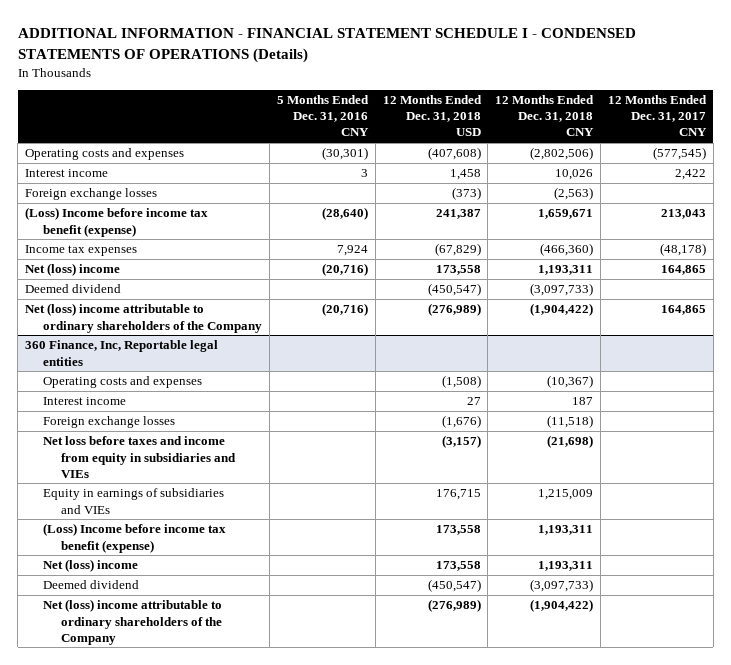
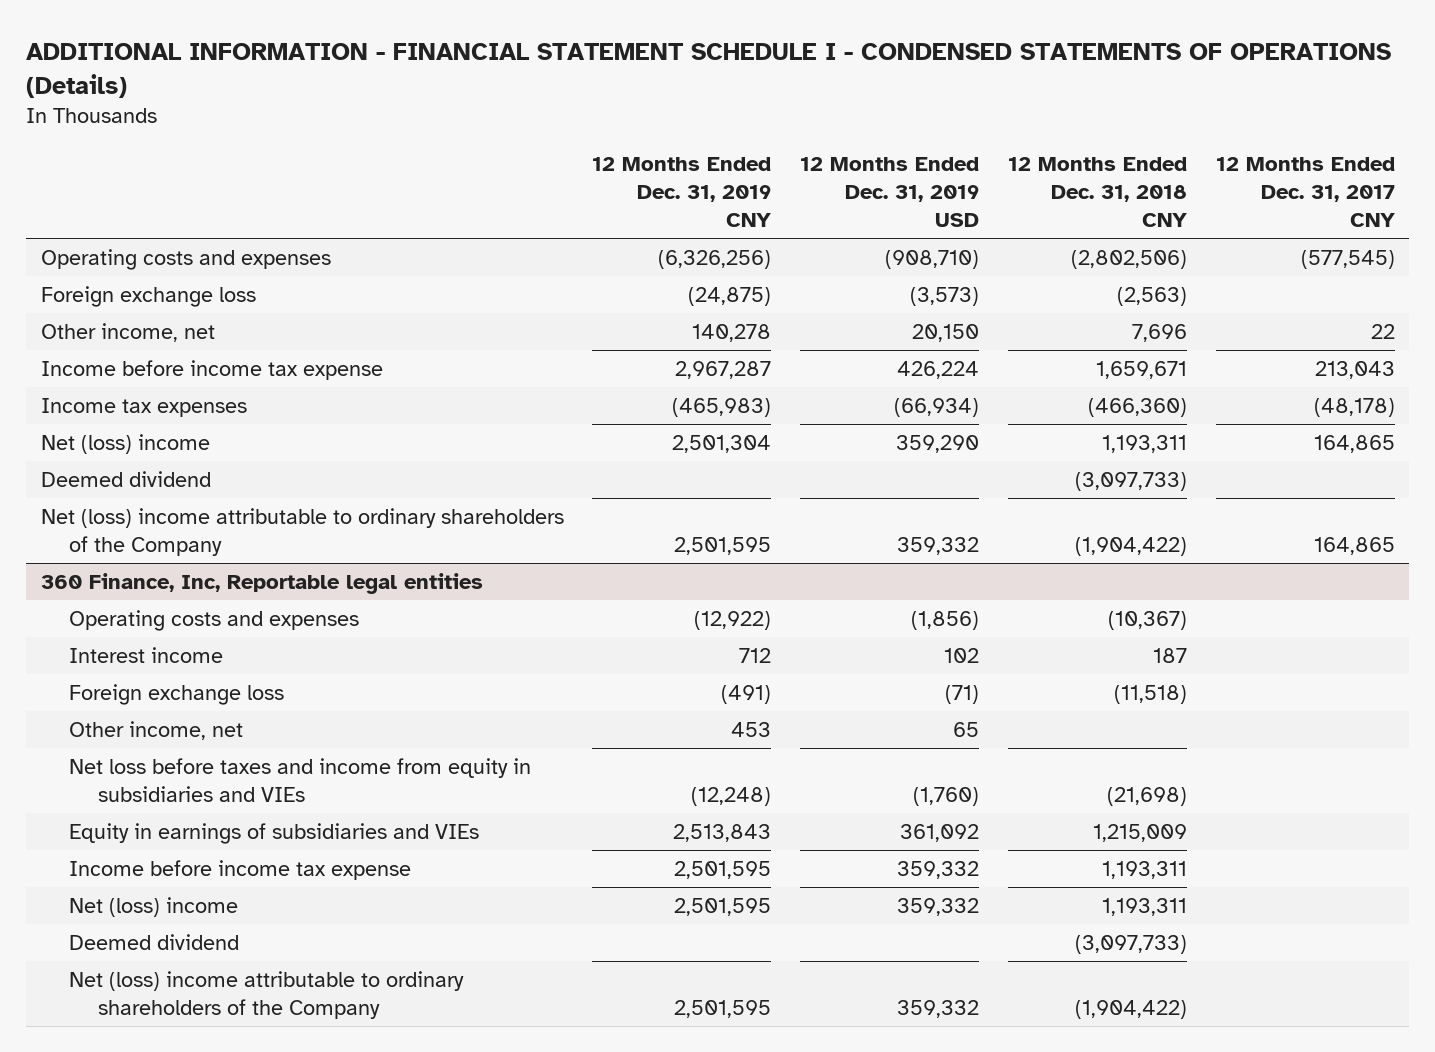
- | 5 Months Ended Dec. 31, 2016 CNY | 12 Months Ended Dec. 31, 2018 USD | 12 Months Ended Dec. 31, 2018 CNY | 12 Months Ended Dec. 31, 2017 CNY
+ | 12 Months Ended Dec. 31, 2019 CNY | 12 Months Ended Dec. 31, 2019 USD | 12 Months Ended Dec. 31, 2018 CNY | 12 Months Ended Dec. 31, 2017 CNY
- Interest income | 3 | 1,458 | 10,026 | 2,422
- Foreign exchange losses | | (373) | (2,563) |
- (Loss) Income before income tax benefit (expense) | (28,640) | 241,387 | 1,659,671 | 213,043
+ Foreign exchange loss | (24,875) | (3,573) | (2,563) |
+ Other income, net | 140,278 | 20,150 | 7,696 | 22
+ Income before income tax expense | 2,967,287 | 426,224 | 1,659,671 | 213,043
@ 360 Finance, Inc, Reportable legal entities
- Foreign exchange losses | | (1,676) | (11,518) |
+ Foreign exchange loss | (491) | (71) | (11,518) |
+ Other income, net | 453 | 65 | |
- (Loss) Income before income tax benefit (expense) | | 173,558 | 1,193,311 |
+ Income before income tax expense | 2,501,595 | 359,332 | 1,193,311 |

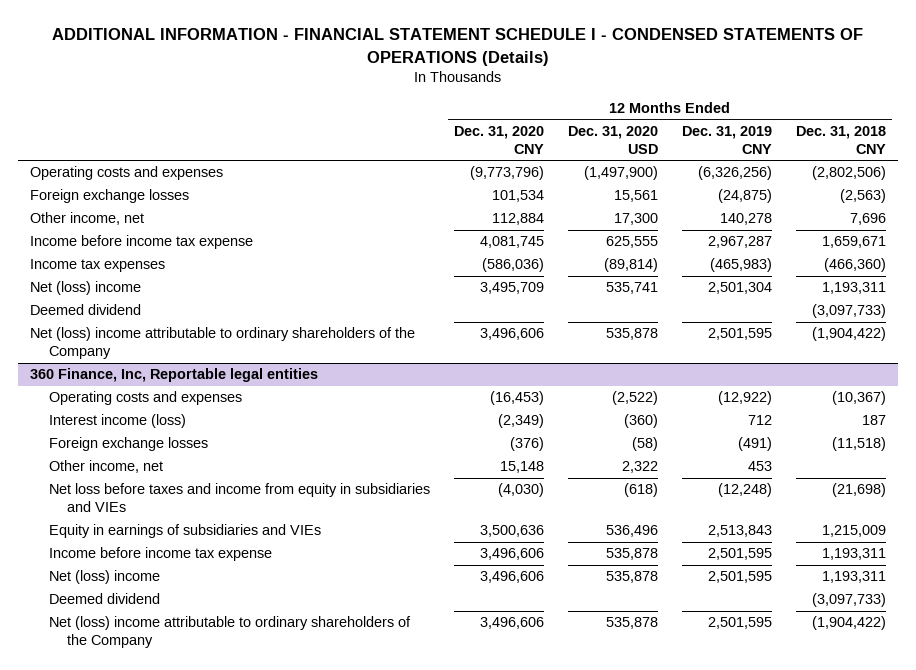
- | 12 Months Ended Dec. 31, 2019 CNY | 12 Months Ended Dec. 31, 2019 USD | 12 Months Ended Dec. 31, 2018 CNY | 12 Months Ended Dec. 31, 2017 CNY
+ | 12 Months Ended Dec. 31, 2020 CNY | 12 Months Ended Dec. 31, 2020 USD | 12 Months Ended Dec. 31, 2019 CNY | 12 Months Ended Dec. 31, 2018 CNY
- Foreign exchange loss | (24,875) | (3,573) | (2,563) |
+ Foreign exchange losses | 101,534 | 15,561 | (24,875) | (2,563)
@ 360 Finance, Inc, Reportable legal entities
- Interest income | 712 | 102 | 187 |
- Foreign exchange loss | (491) | (71) | (11,518) |
+ Interest income (loss) | (2,349) | (360) | 712 | 187
+ Foreign exchange losses | (376) | (58) | (491) | (11,518)

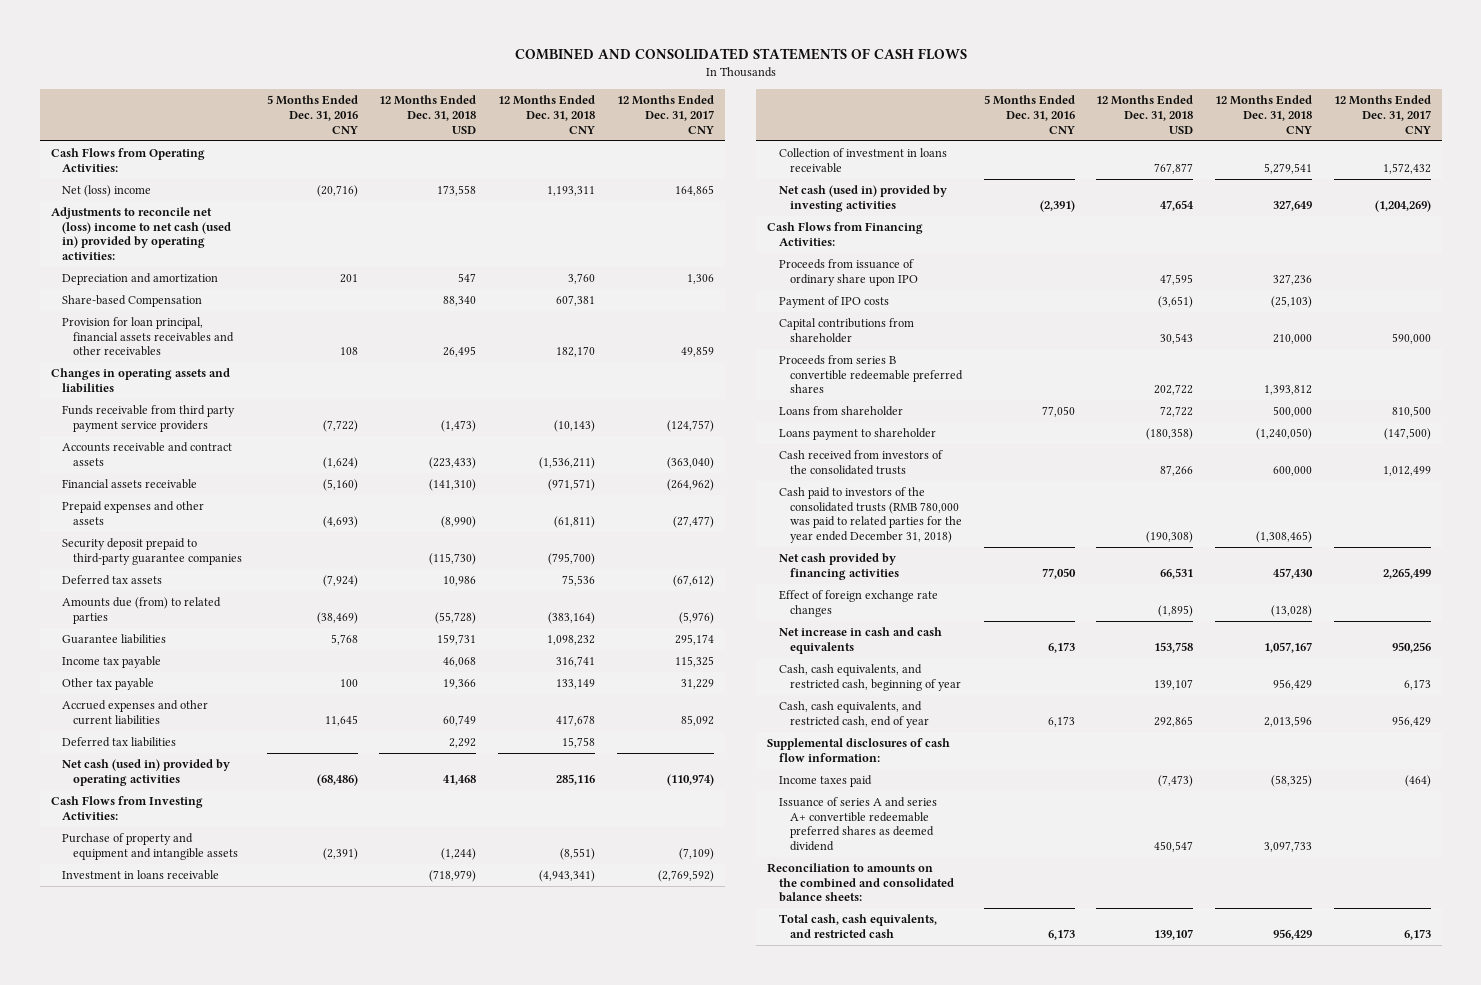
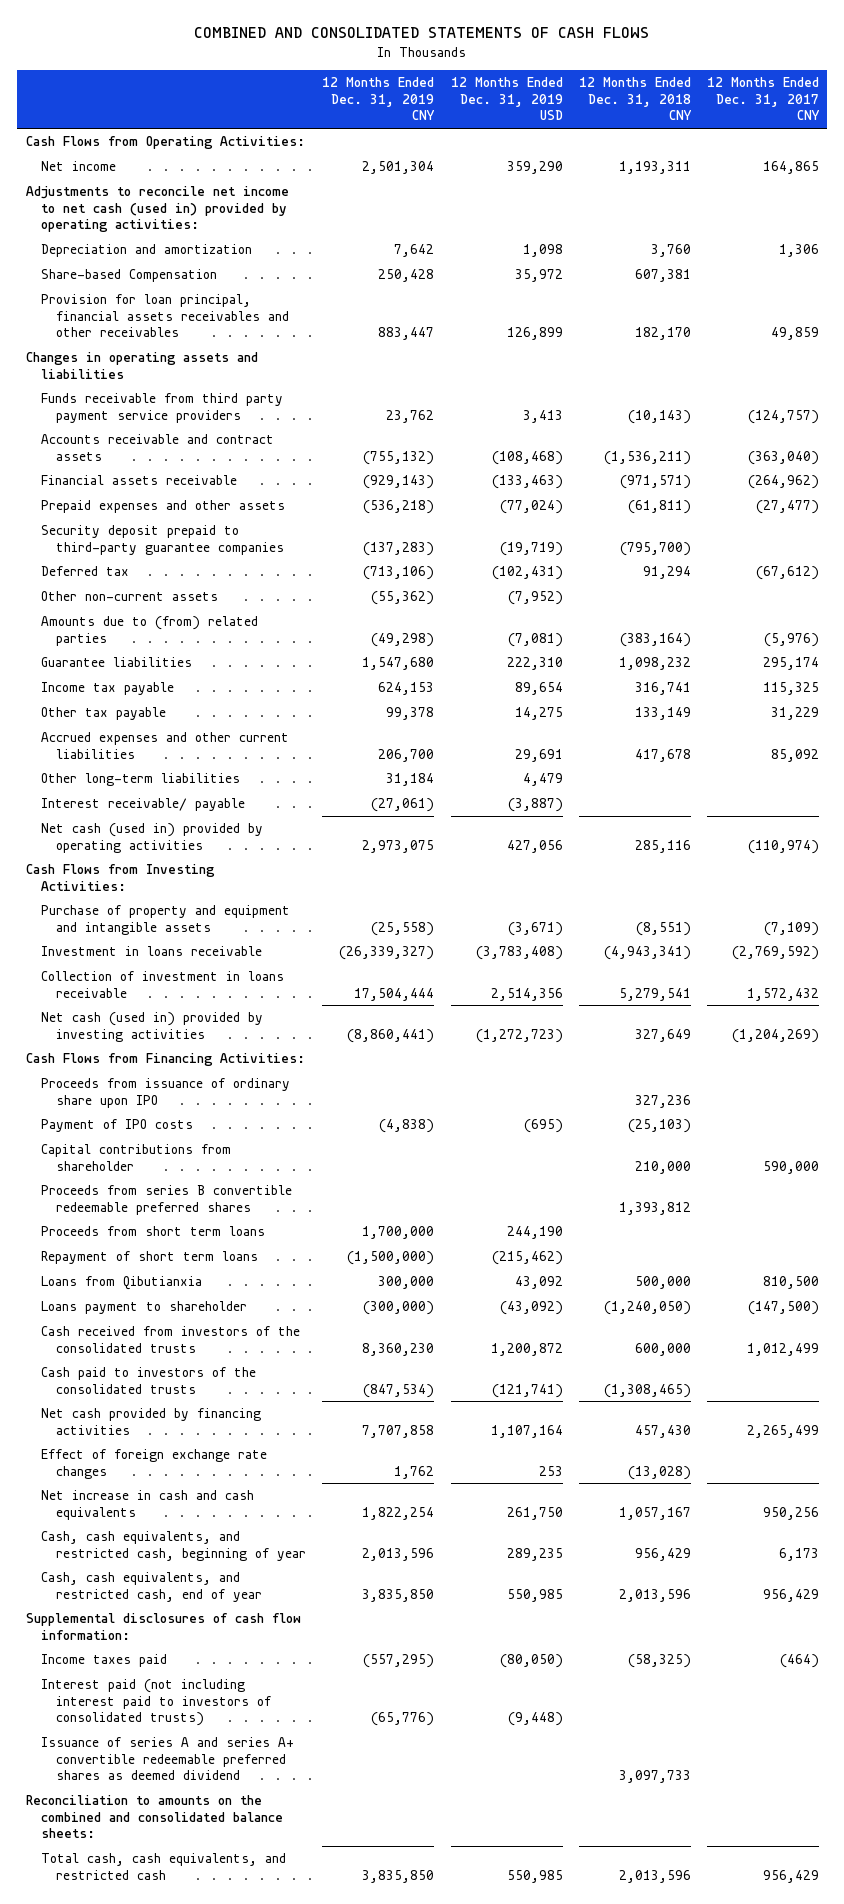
- | 5 Months Ended Dec. 31, 2016 CNY | 12 Months Ended Dec. 31, 2018 USD | 12 Months Ended Dec. 31, 2018 CNY | 12 Months Ended Dec. 31, 2017 CNY
+ | 12 Months Ended Dec. 31, 2019 CNY | 12 Months Ended Dec. 31, 2019 USD | 12 Months Ended Dec. 31, 2018 CNY | 12 Months Ended Dec. 31, 2017 CNY
- Net (loss) income | (20,716) | 173,558 | 1,193,311 | 164,865
- Adjustments to reconcile net (loss) income to net cash (used in) provided by operating activities:
+ Net income | 2,501,304 | 359,290 | 1,193,311 | 164,865
+ Adjustments to reconcile net income to net cash (used in) provided by operating activities:
- Deferred tax assets | (7,924) | 10,986 | 75,536 | (67,612)
- Amounts due (from) to related parties | (38,469) | (55,728) | (383,164) | (5,976)
+ Deferred tax | (713,106) | (102,431) | 91,294 | (67,612)
+ Other non-current assets | (55,362) | (7,952) | |
+ Amounts due to (from) related parties | (49,298) | (7,081) | (383,164) | (5,976)
- Deferred tax liabilities | | 2,292 | 15,758 |
+ Other long-term liabilities | 31,184 | 4,479 | |
+ Interest receivable/ payable | (27,061) | (3,887) | |
- Loans from shareholder | 77,050 | 72,722 | 500,000 | 810,500
+ Proceeds from short term loans | 1,700,000 | 244,190 | |
+ Repayment of short term loans | (1,500,000) | (215,462) | |
+ Loans from Qibutianxia | 300,000 | 43,092 | 500,000 | 810,500
- Cash paid to investors of the consolidated trusts (RMB 780,000 was paid to related parties for the year ended December 31, 2018) | | (190,308) | (1,308,465) |
+ Cash paid to investors of the consolidated trusts | (847,534) | (121,741) | (1,308,465) |
+ Interest paid (not including interest paid to investors of consolidated trusts) | (65,776) | (9,448) | |
- Total cash, cash equivalents, and restricted cash | 6,173 | 139,107 | 956,429 | 6,173
+ Total cash, cash equivalents, and restricted cash | 3,835,850 | 550,985 | 2,013,596 | 956,429

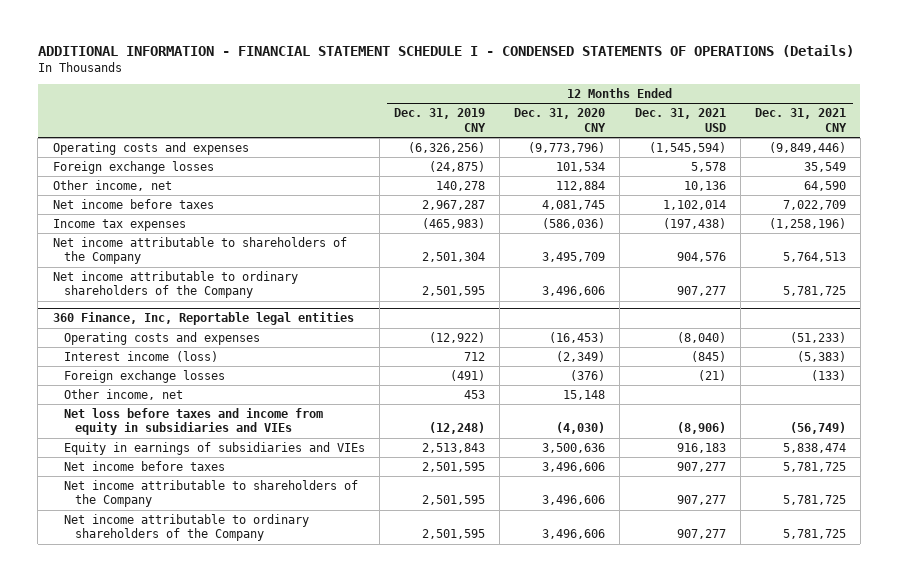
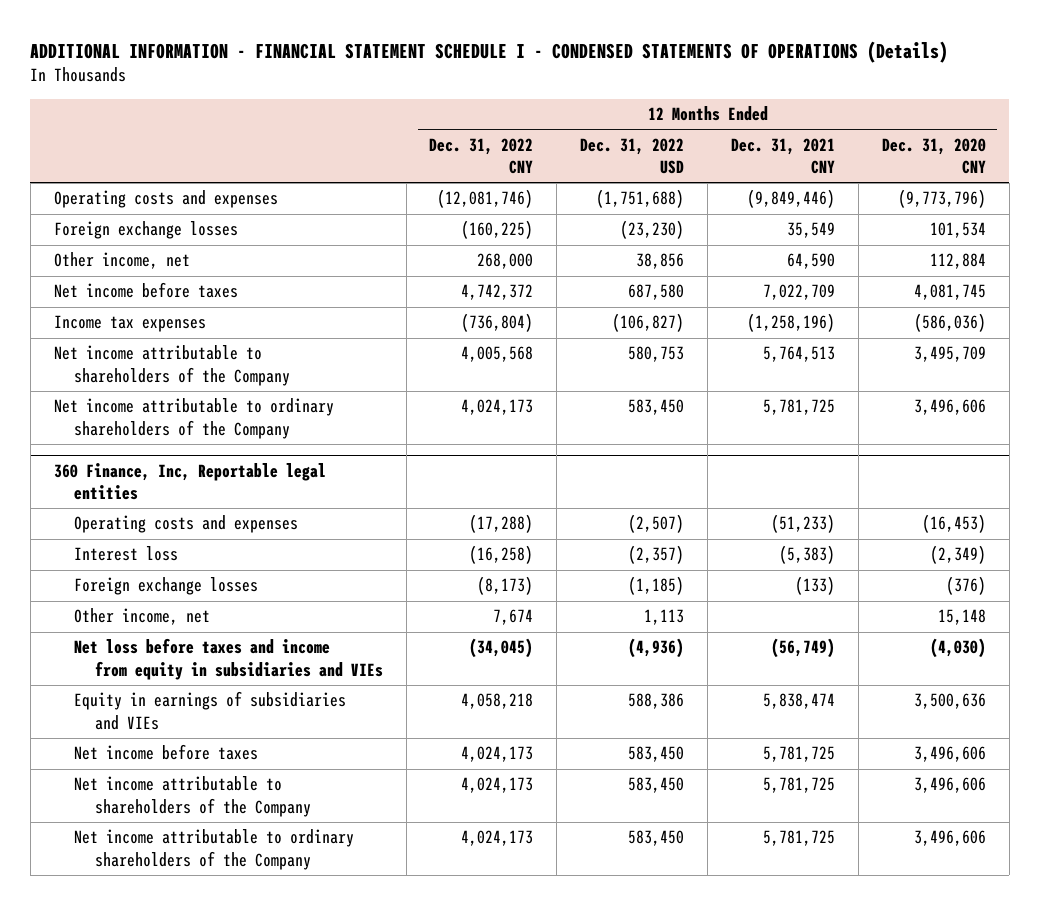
- | 12 Months Ended Dec. 31, 2019 CNY | 12 Months Ended Dec. 31, 2020 CNY | 12 Months Ended Dec. 31, 2021 USD | 12 Months Ended Dec. 31, 2021 CNY
+ | 12 Months Ended Dec. 31, 2022 CNY | 12 Months Ended Dec. 31, 2022 USD | 12 Months Ended Dec. 31, 2021 CNY | 12 Months Ended Dec. 31, 2020 CNY
@ 360 Finance, Inc, Reportable legal entities
- Interest income (loss) | 712 | (2,349) | (845) | (5,383)
+ Interest loss | (16,258) | (2,357) | (5,383) | (2,349)

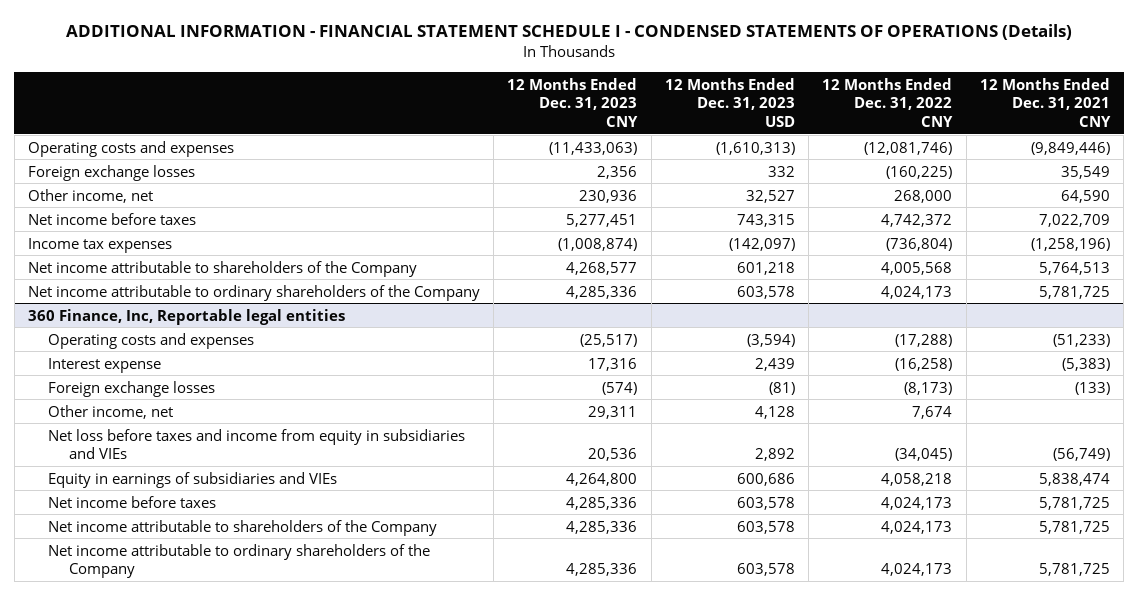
- | 12 Months Ended Dec. 31, 2022 CNY | 12 Months Ended Dec. 31, 2022 USD | 12 Months Ended Dec. 31, 2021 CNY | 12 Months Ended Dec. 31, 2020 CNY
+ | 12 Months Ended Dec. 31, 2023 CNY | 12 Months Ended Dec. 31, 2023 USD | 12 Months Ended Dec. 31, 2022 CNY | 12 Months Ended Dec. 31, 2021 CNY
@ 360 Finance, Inc, Reportable legal entities
- Interest loss | (16,258) | (2,357) | (5,383) | (2,349)
+ Interest expense | 17,316 | 2,439 | (16,258) | (5,383)

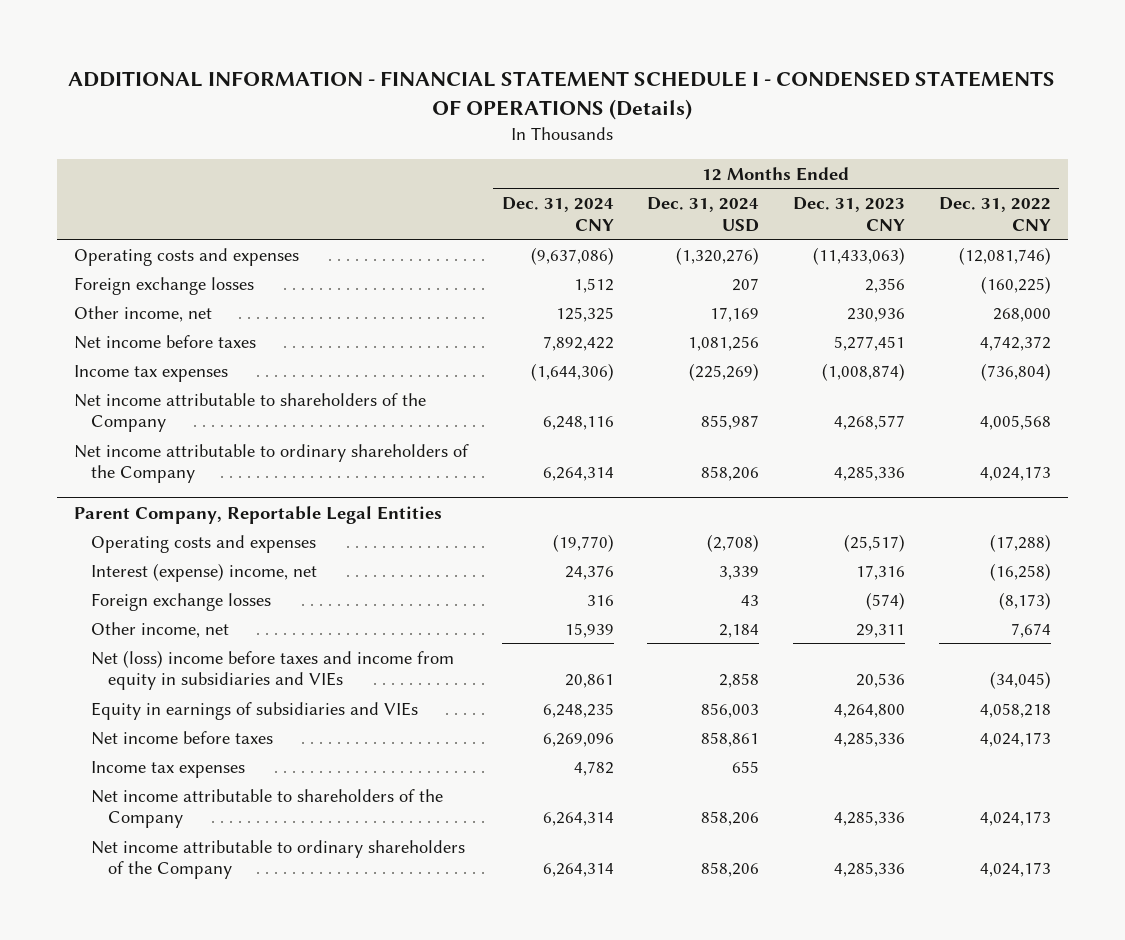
- | 12 Months Ended Dec. 31, 2023 CNY | 12 Months Ended Dec. 31, 2023 USD | 12 Months Ended Dec. 31, 2022 CNY | 12 Months Ended Dec. 31, 2021 CNY
+ | 12 Months Ended Dec. 31, 2024 CNY | 12 Months Ended Dec. 31, 2024 USD | 12 Months Ended Dec. 31, 2023 CNY | 12 Months Ended Dec. 31, 2022 CNY
- 360 Finance, Inc, Reportable legal entities
+ Parent Company, Reportable Legal Entities
- Interest expense | 17,316 | 2,439 | (16,258) | (5,383)
+ Interest (expense) income, net | 24,376 | 3,339 | 17,316 | (16,258)
- Net loss before taxes and income from equity in subsidiaries and VIEs | 20,536 | 2,892 | (34,045) | (56,749)
+ Net (loss) income before taxes and income from equity in subsidiaries and VIEs | 20,861 | 2,858 | 20,536 | (34,045)
+ Income tax expenses | 4,782 | 655 | |

